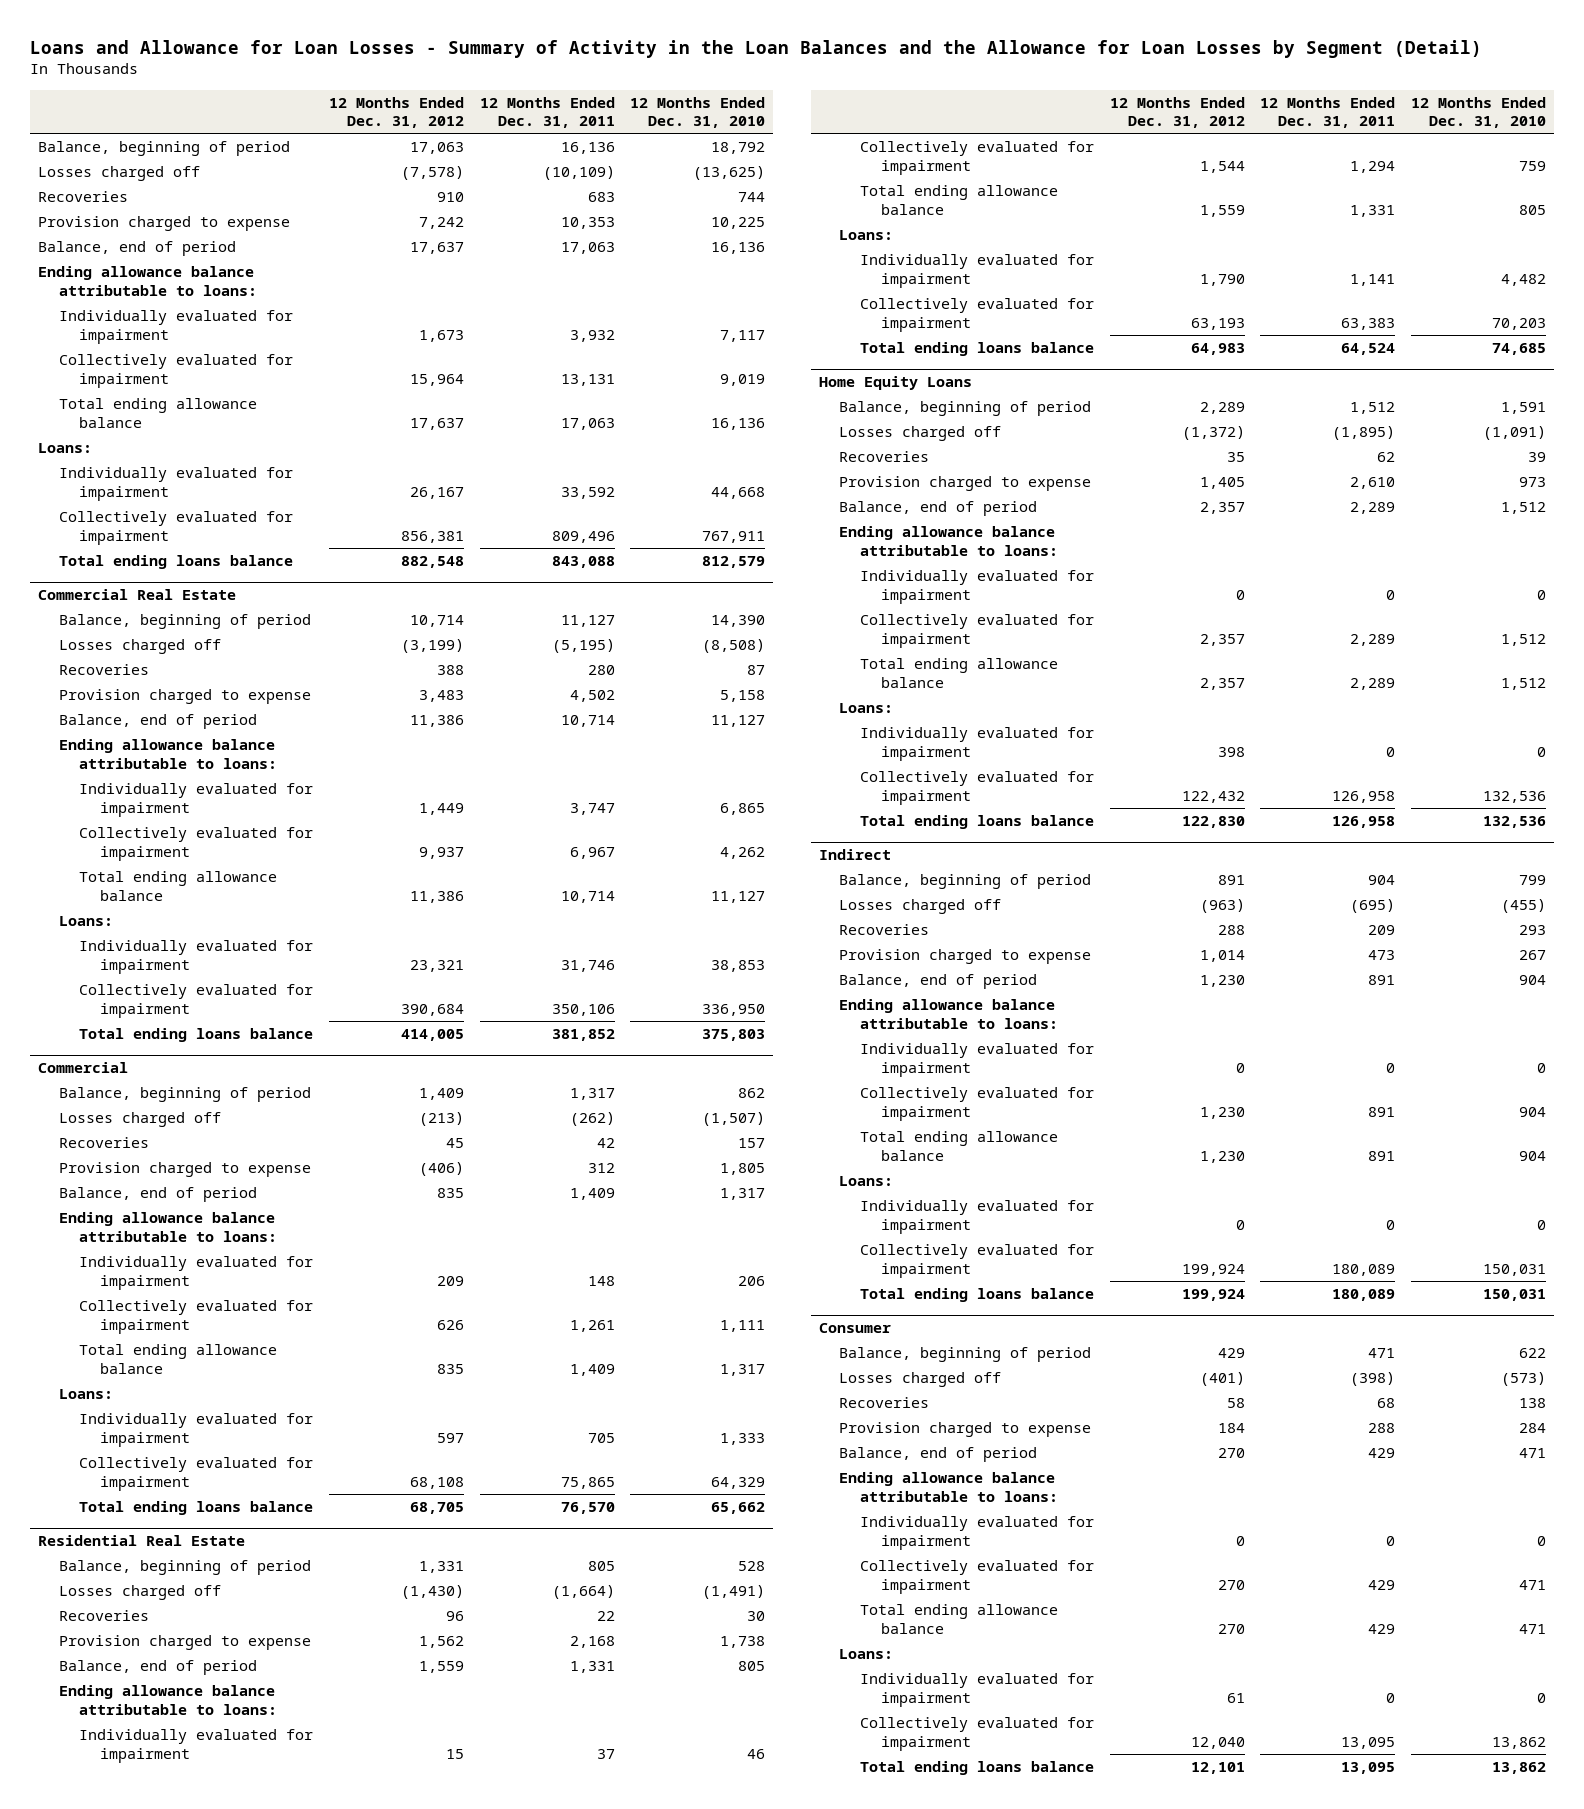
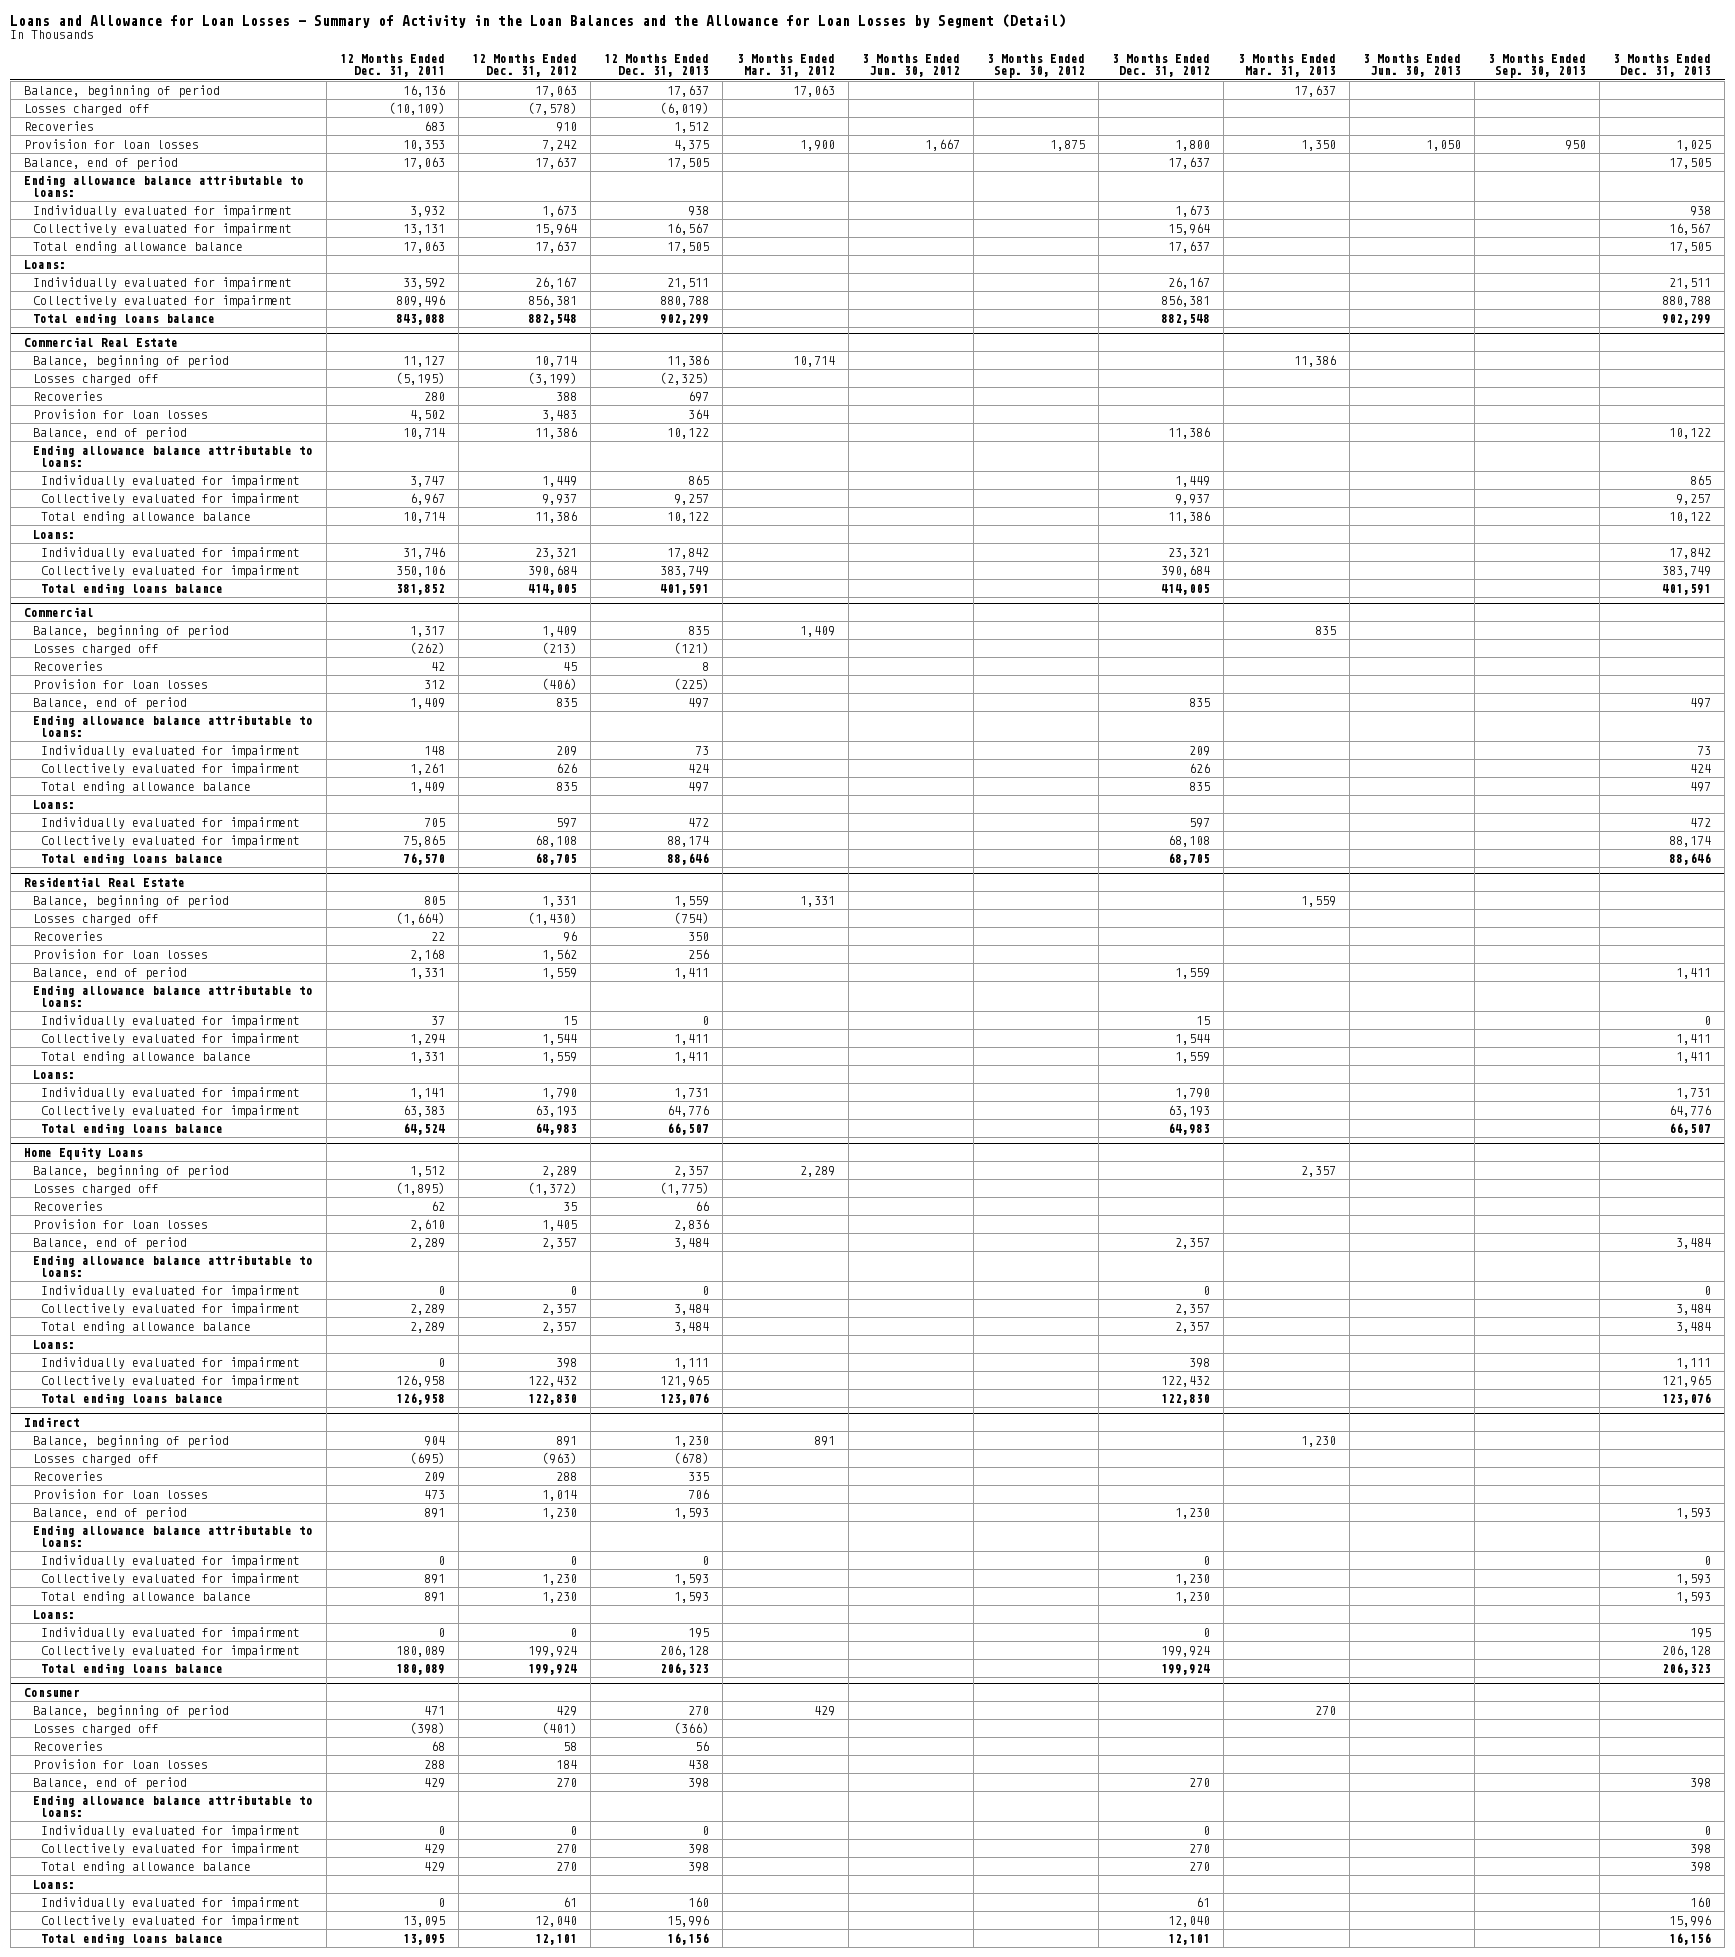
- | 12 Months Ended Dec. 31, 2012 | 12 Months Ended Dec. 31, 2011 | 12 Months Ended Dec. 31, 2010
+ | 12 Months Ended Dec. 31, 2011 | 12 Months Ended Dec. 31, 2012 | 12 Months Ended Dec. 31, 2013 | 3 Months Ended Mar. 31, 2012 | 3 Months Ended Jun. 30, 2012 | 3 Months Ended Sep. 30, 2012 | 3 Months Ended Dec. 31, 2012 | 3 Months Ended Mar. 31, 2013 | 3 Months Ended Jun. 30, 2013 | 3 Months Ended Sep. 30, 2013 | 3 Months Ended Dec. 31, 2013
- Provision charged to expense | 7,242 | 10,353 | 10,225
+ Provision for loan losses | 10,353 | 7,242 | 4,375 | 1,900 | 1,667 | 1,875 | 1,800 | 1,350 | 1,050 | 950 | 1,025
@ Commercial Real Estate
- Provision charged to expense | 3,483 | 4,502 | 5,158
+ Provision for loan losses | 4,502 | 3,483 | 364 | | | | | | | |
@ Commercial
- Provision charged to expense | (406) | 312 | 1,805
+ Provision for loan losses | 312 | (406) | (225) | | | | | | | |
@ Residential Real Estate
- Provision charged to expense | 1,562 | 2,168 | 1,738
+ Provision for loan losses | 2,168 | 1,562 | 256 | | | | | | | |
@ Home Equity Loans
- Provision charged to expense | 1,405 | 2,610 | 973
+ Provision for loan losses | 2,610 | 1,405 | 2,836 | | | | | | | |
@ Indirect
- Provision charged to expense | 1,014 | 473 | 267
+ Provision for loan losses | 473 | 1,014 | 706 | | | | | | | |
@ Consumer
- Provision charged to expense | 184 | 288 | 284
+ Provision for loan losses | 288 | 184 | 438 | | | | | | | |

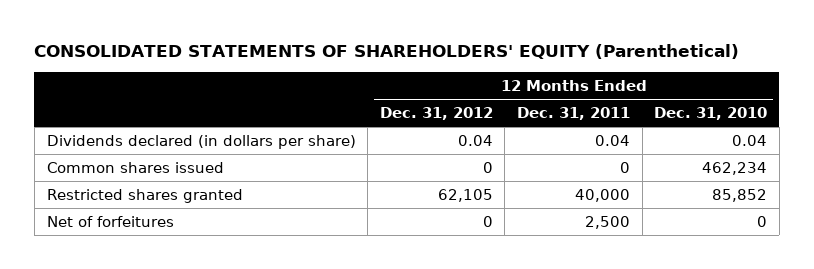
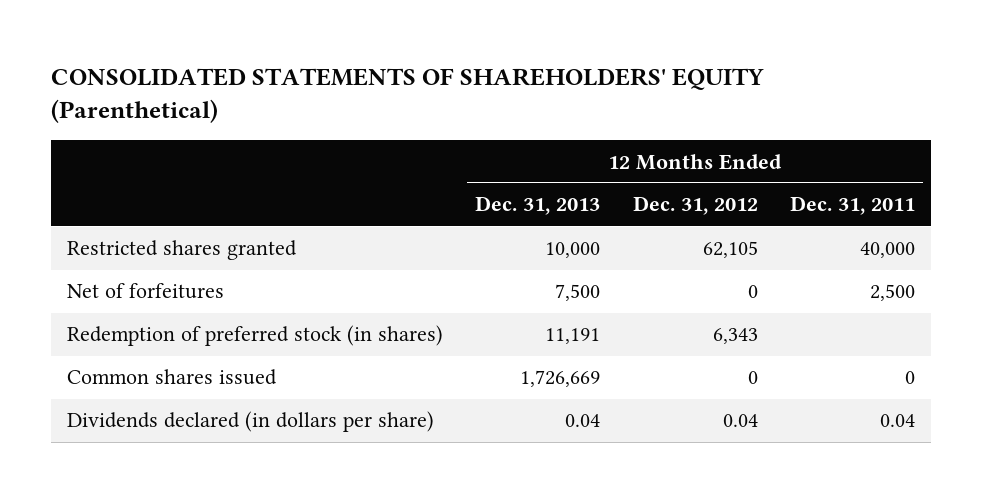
- | 12 Months Ended Dec. 31, 2012 | 12 Months Ended Dec. 31, 2011 | 12 Months Ended Dec. 31, 2010
+ | 12 Months Ended Dec. 31, 2013 | 12 Months Ended Dec. 31, 2012 | 12 Months Ended Dec. 31, 2011
+ Redemption of preferred stock (in shares) | 11,191 | 6,343 |
moved down: Common shares issued | 1,726,669 | 0 | 0
moved down: Dividends declared (in dollars per share) | 0.04 | 0.04 | 0.04

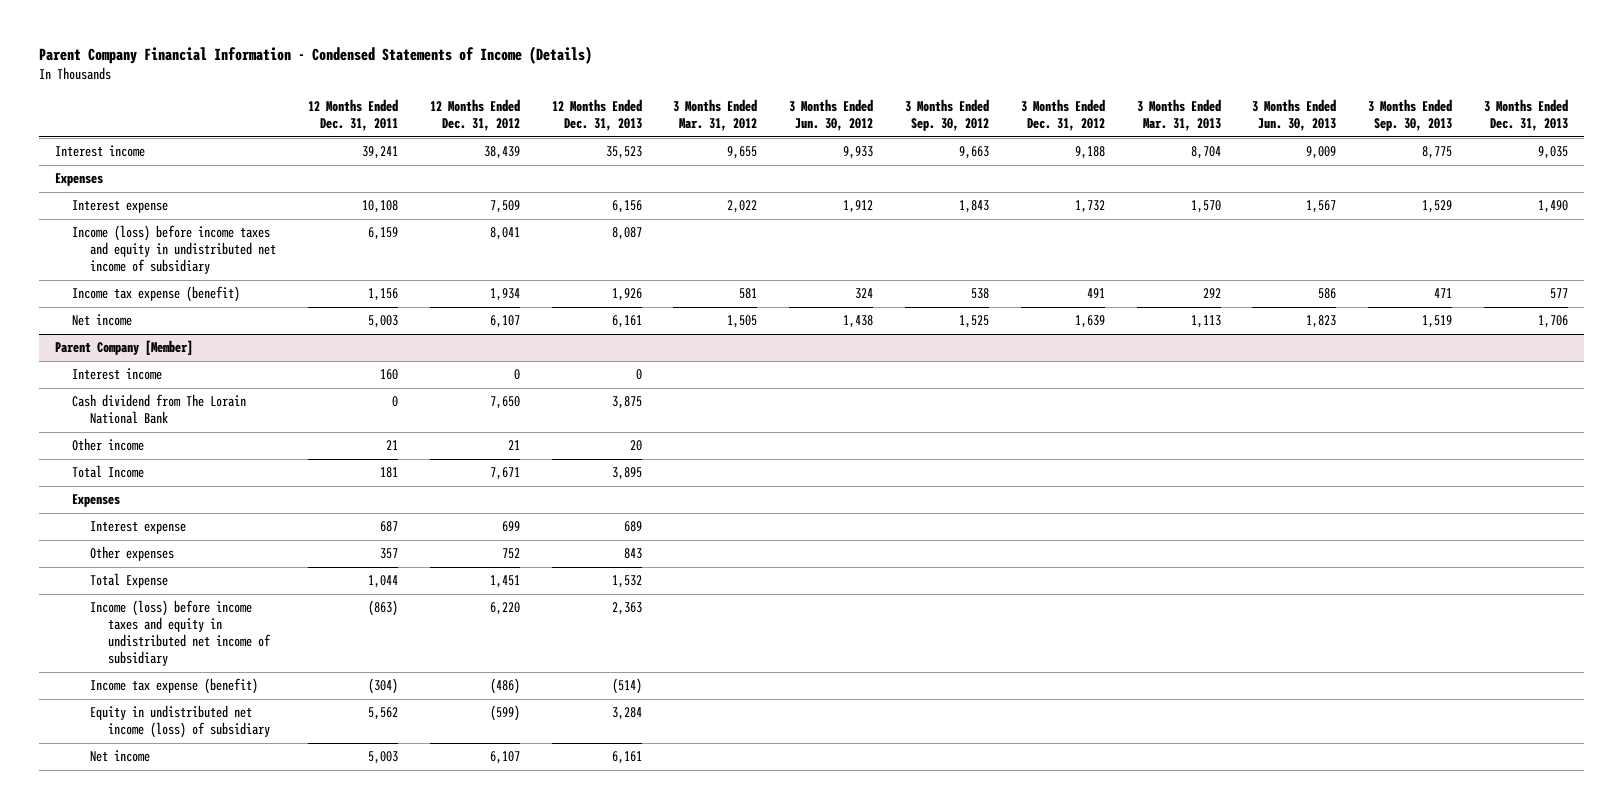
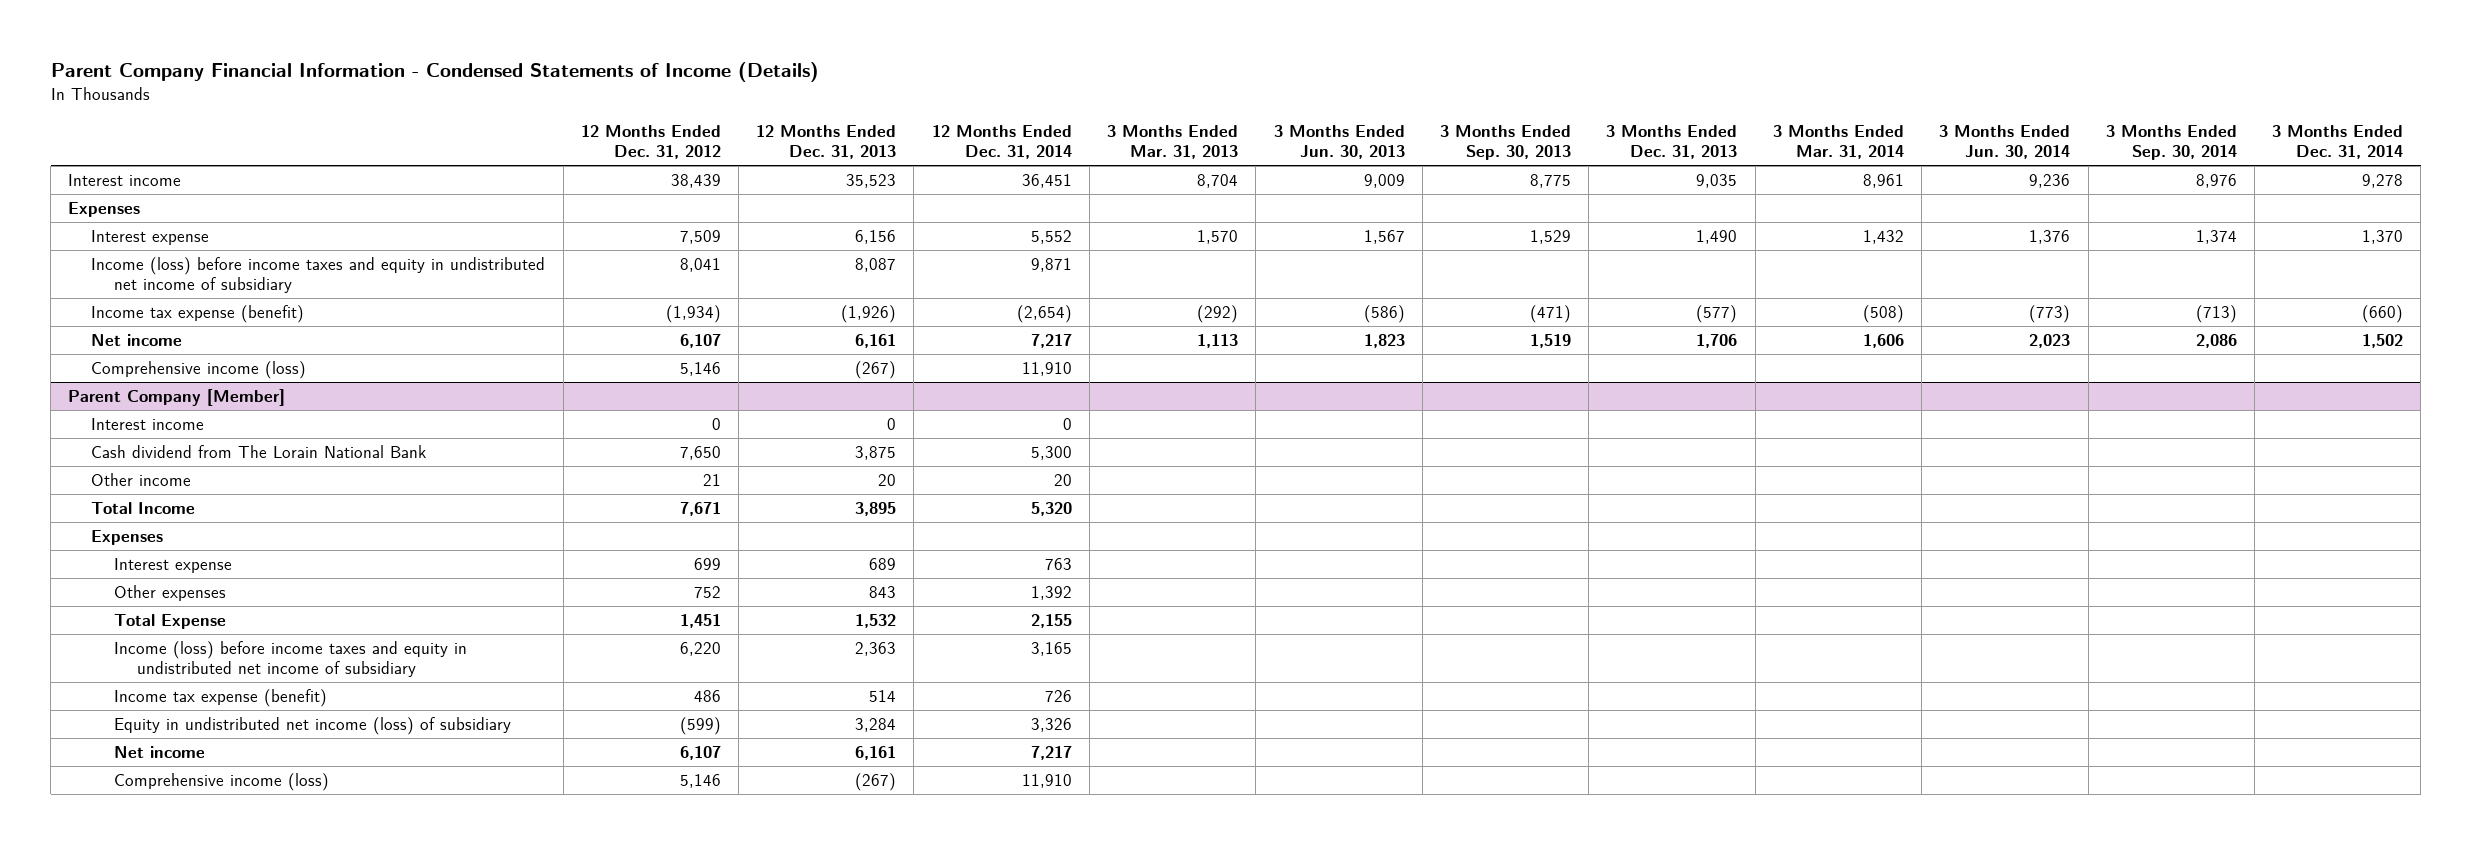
- | 12 Months Ended Dec. 31, 2011 | 12 Months Ended Dec. 31, 2012 | 12 Months Ended Dec. 31, 2013 | 3 Months Ended Mar. 31, 2012 | 3 Months Ended Jun. 30, 2012 | 3 Months Ended Sep. 30, 2012 | 3 Months Ended Dec. 31, 2012 | 3 Months Ended Mar. 31, 2013 | 3 Months Ended Jun. 30, 2013 | 3 Months Ended Sep. 30, 2013 | 3 Months Ended Dec. 31, 2013
+ | 12 Months Ended Dec. 31, 2012 | 12 Months Ended Dec. 31, 2013 | 12 Months Ended Dec. 31, 2014 | 3 Months Ended Mar. 31, 2013 | 3 Months Ended Jun. 30, 2013 | 3 Months Ended Sep. 30, 2013 | 3 Months Ended Dec. 31, 2013 | 3 Months Ended Mar. 31, 2014 | 3 Months Ended Jun. 30, 2014 | 3 Months Ended Sep. 30, 2014 | 3 Months Ended Dec. 31, 2014
- Income tax expense (benefit) | 1,156 | 1,934 | 1,926 | 581 | 324 | 538 | 491 | 292 | 586 | 471 | 577
+ Income tax expense (benefit) | (1,934) | (1,926) | (2,654) | (292) | (586) | (471) | (577) | (508) | (773) | (713) | (660)
+ Comprehensive income (loss) | 5,146 | (267) | 11,910 | | | | | | | |
@ Parent Company [Member]
- Income tax expense (benefit) | (304) | (486) | (514) | | | | | | | |
+ Income tax expense (benefit) | 486 | 514 | 726 | | | | | | | |
+ Comprehensive income (loss) | 5,146 | (267) | 11,910 | | | | | | | |

